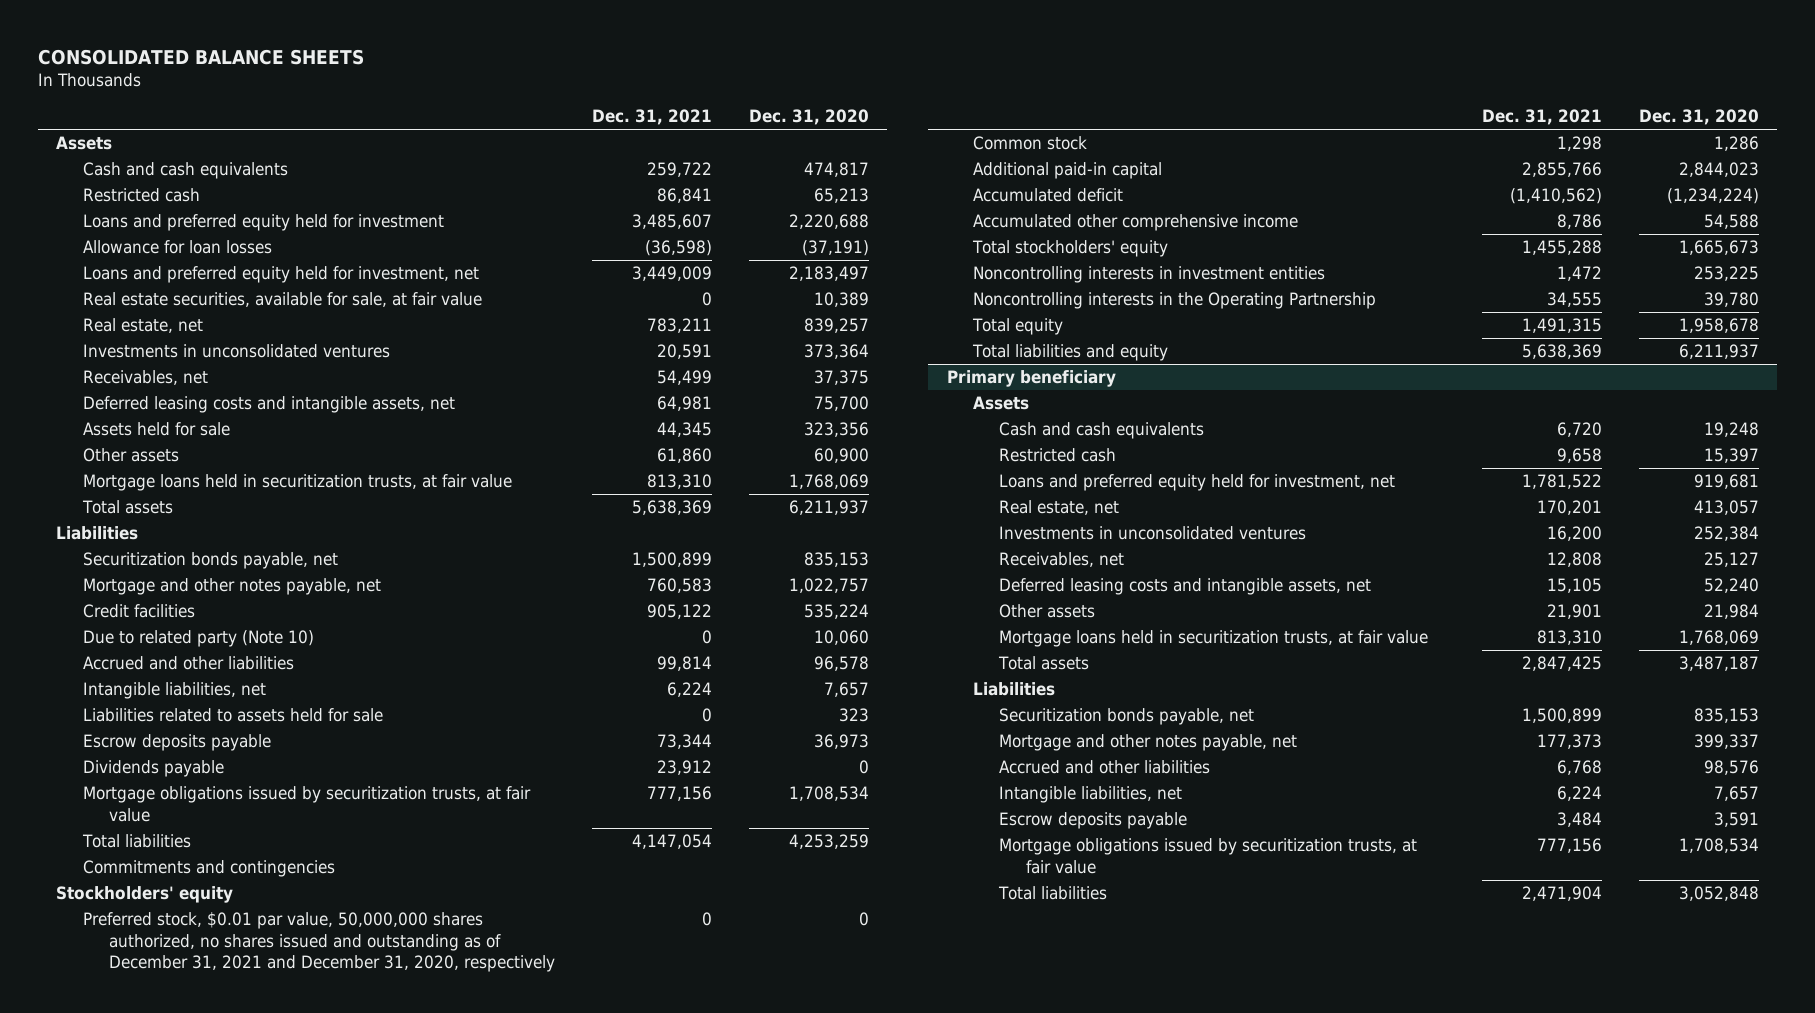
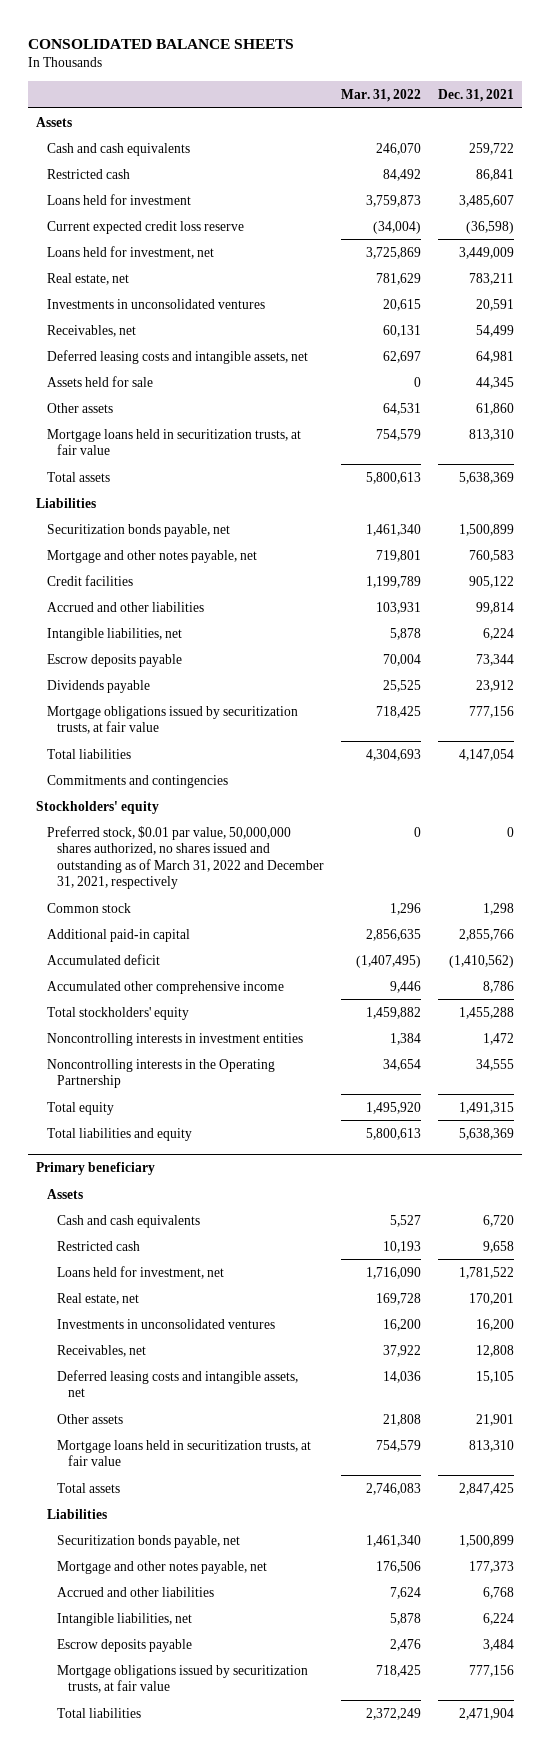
- | Dec. 31, 2021 | Dec. 31, 2020
+ | Mar. 31, 2022 | Dec. 31, 2021
- Loans and preferred equity held for investment | 3,485,607 | 2,220,688
- Allowance for loan losses | (36,598) | (37,191)
- Loans and preferred equity held for investment, net | 3,449,009 | 2,183,497
- Real estate securities, available for sale, at fair value | 0 | 10,389
+ Loans held for investment | 3,759,873 | 3,485,607
+ Current expected credit loss reserve | (34,004) | (36,598)
+ Loans held for investment, net | 3,725,869 | 3,449,009
- Due to related party (Note 10) | 0 | 10,060
- Liabilities related to assets held for sale | 0 | 323
- Preferred stock, $0.01 par value, 50,000,000 shares authorized, no shares issued and outstanding as of December 31, 2021 and December 31, 2020, respectively | 0 | 0
+ Preferred stock, $0.01 par value, 50,000,000 shares authorized, no shares issued and outstanding as of March 31, 2022 and December 31, 2021, respectively | 0 | 0
@ Primary beneficiary
- Loans and preferred equity held for investment, net | 1,781,522 | 919,681
+ Loans held for investment, net | 1,716,090 | 1,781,522

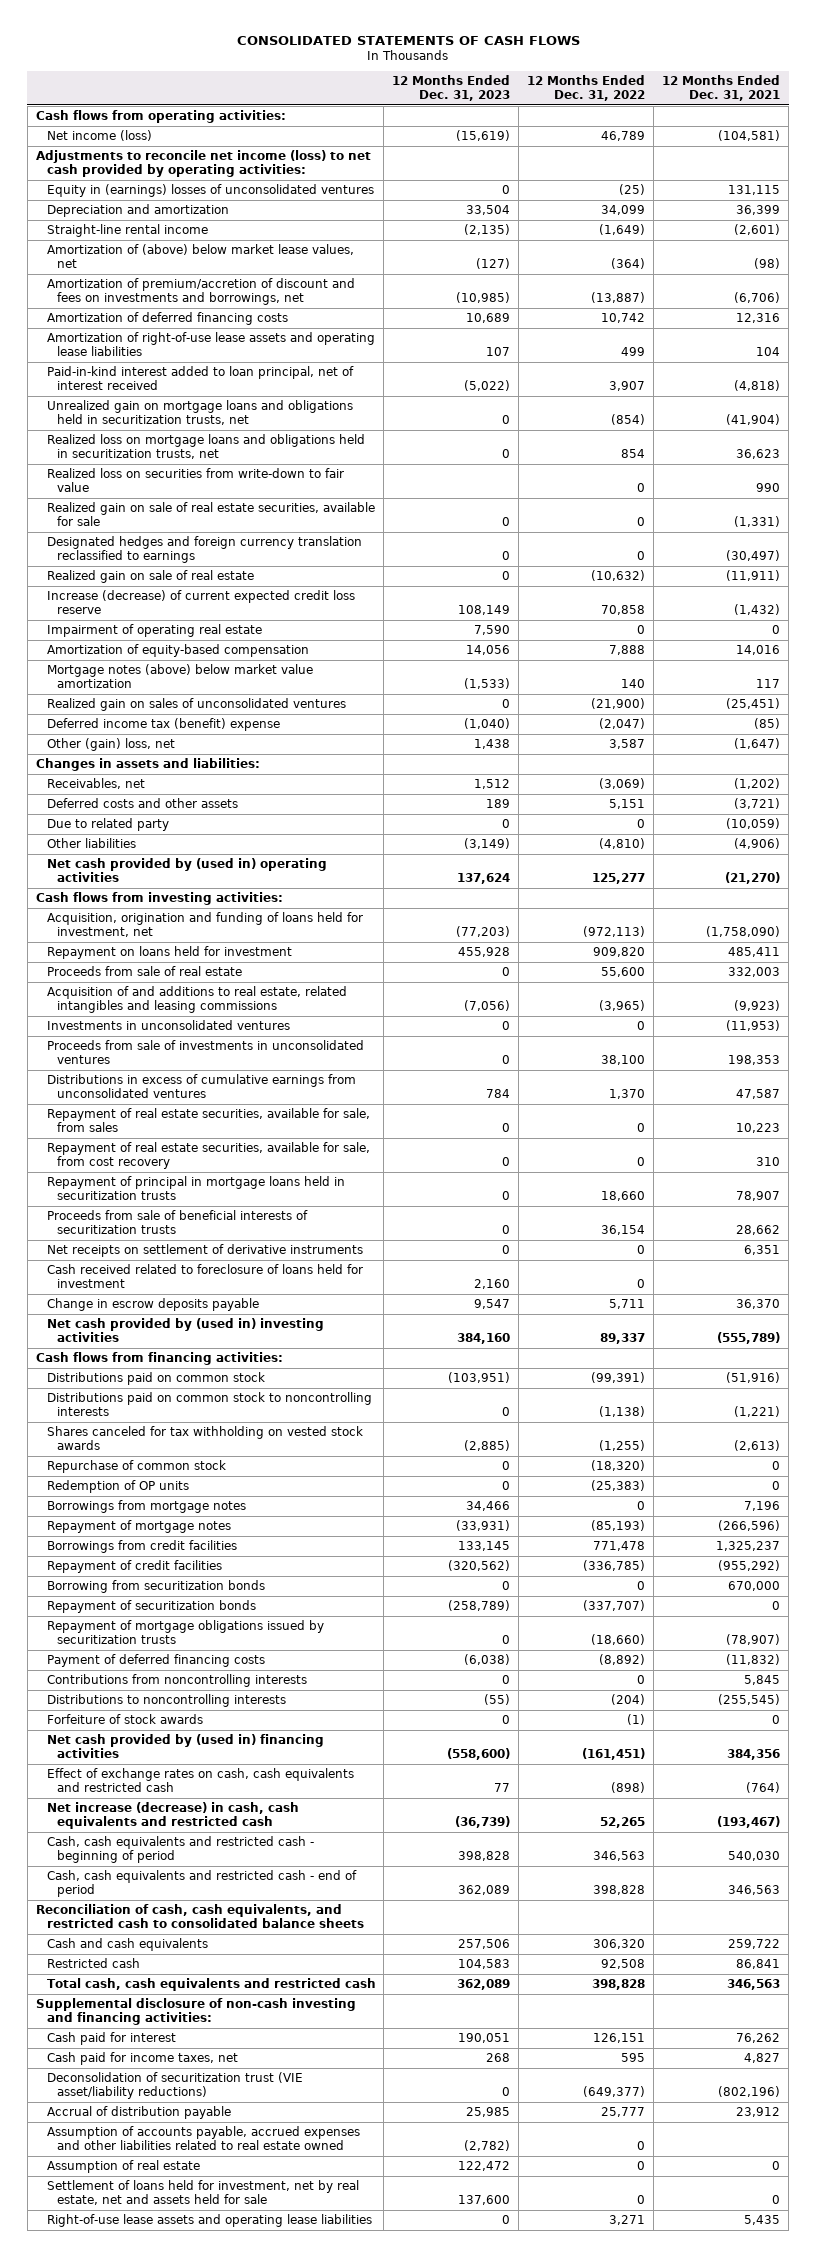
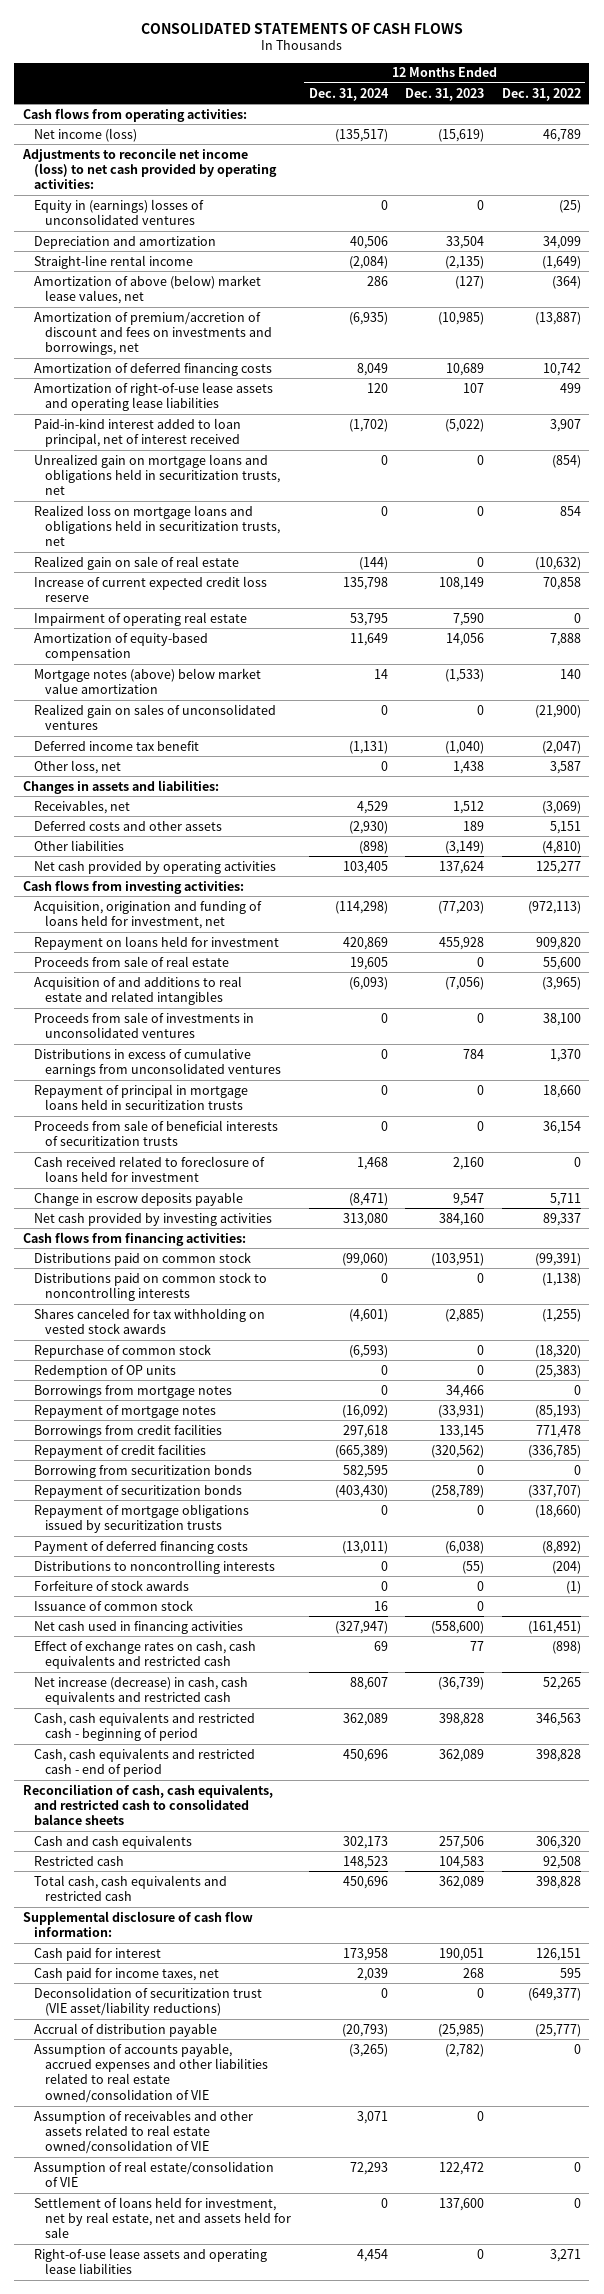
- | 12 Months Ended Dec. 31, 2023 | 12 Months Ended Dec. 31, 2022 | 12 Months Ended Dec. 31, 2021
+ | 12 Months Ended Dec. 31, 2024 | 12 Months Ended Dec. 31, 2023 | 12 Months Ended Dec. 31, 2022
- Amortization of (above) below market lease values, net | (127) | (364) | (98)
+ Amortization of above (below) market lease values, net | 286 | (127) | (364)
- Realized loss on securities from write-down to fair value | | 0 | 990
- Realized gain on sale of real estate securities, available for sale | 0 | 0 | (1,331)
- Designated hedges and foreign currency translation reclassified to earnings | 0 | 0 | (30,497)
- Increase (decrease) of current expected credit loss reserve | 108,149 | 70,858 | (1,432)
+ Increase of current expected credit loss reserve | 135,798 | 108,149 | 70,858
- Deferred income tax (benefit) expense | (1,040) | (2,047) | (85)
- Other (gain) loss, net | 1,438 | 3,587 | (1,647)
+ Deferred income tax benefit | (1,131) | (1,040) | (2,047)
+ Other loss, net | 0 | 1,438 | 3,587
- Due to related party | 0 | 0 | (10,059)
- Net cash provided by (used in) operating activities | 137,624 | 125,277 | (21,270)
+ Net cash provided by operating activities | 103,405 | 137,624 | 125,277
- Acquisition of and additions to real estate, related intangibles and leasing commissions | (7,056) | (3,965) | (9,923)
- Investments in unconsolidated ventures | 0 | 0 | (11,953)
+ Acquisition of and additions to real estate and related intangibles | (6,093) | (7,056) | (3,965)
- Repayment of real estate securities, available for sale, from sales | 0 | 0 | 10,223
- Repayment of real estate securities, available for sale, from cost recovery | 0 | 0 | 310
- Net receipts on settlement of derivative instruments | 0 | 0 | 6,351
- Net cash provided by (used in) investing activities | 384,160 | 89,337 | (555,789)
+ Net cash provided by investing activities | 313,080 | 384,160 | 89,337
- Contributions from noncontrolling interests | 0 | 0 | 5,845
- Net cash provided by (used in) financing activities | (558,600) | (161,451) | 384,356
+ Issuance of common stock | 16 | 0 |
+ Net cash used in financing activities | (327,947) | (558,600) | (161,451)
- Supplemental disclosure of non-cash investing and financing activities:
+ Supplemental disclosure of cash flow information:
- Accrual of distribution payable | 25,985 | 25,777 | 23,912
- Assumption of accounts payable, accrued expenses and other liabilities related to real estate owned | (2,782) | 0 |
- Assumption of real estate | 122,472 | 0 | 0
+ Accrual of distribution payable | (20,793) | (25,985) | (25,777)
+ Assumption of accounts payable, accrued expenses and other liabilities related to real estate owned/consolidation of VIE | (3,265) | (2,782) | 0
+ Assumption of receivables and other assets related to real estate owned/consolidation of VIE | 3,071 | 0 |
+ Assumption of real estate/consolidation of VIE | 72,293 | 122,472 | 0

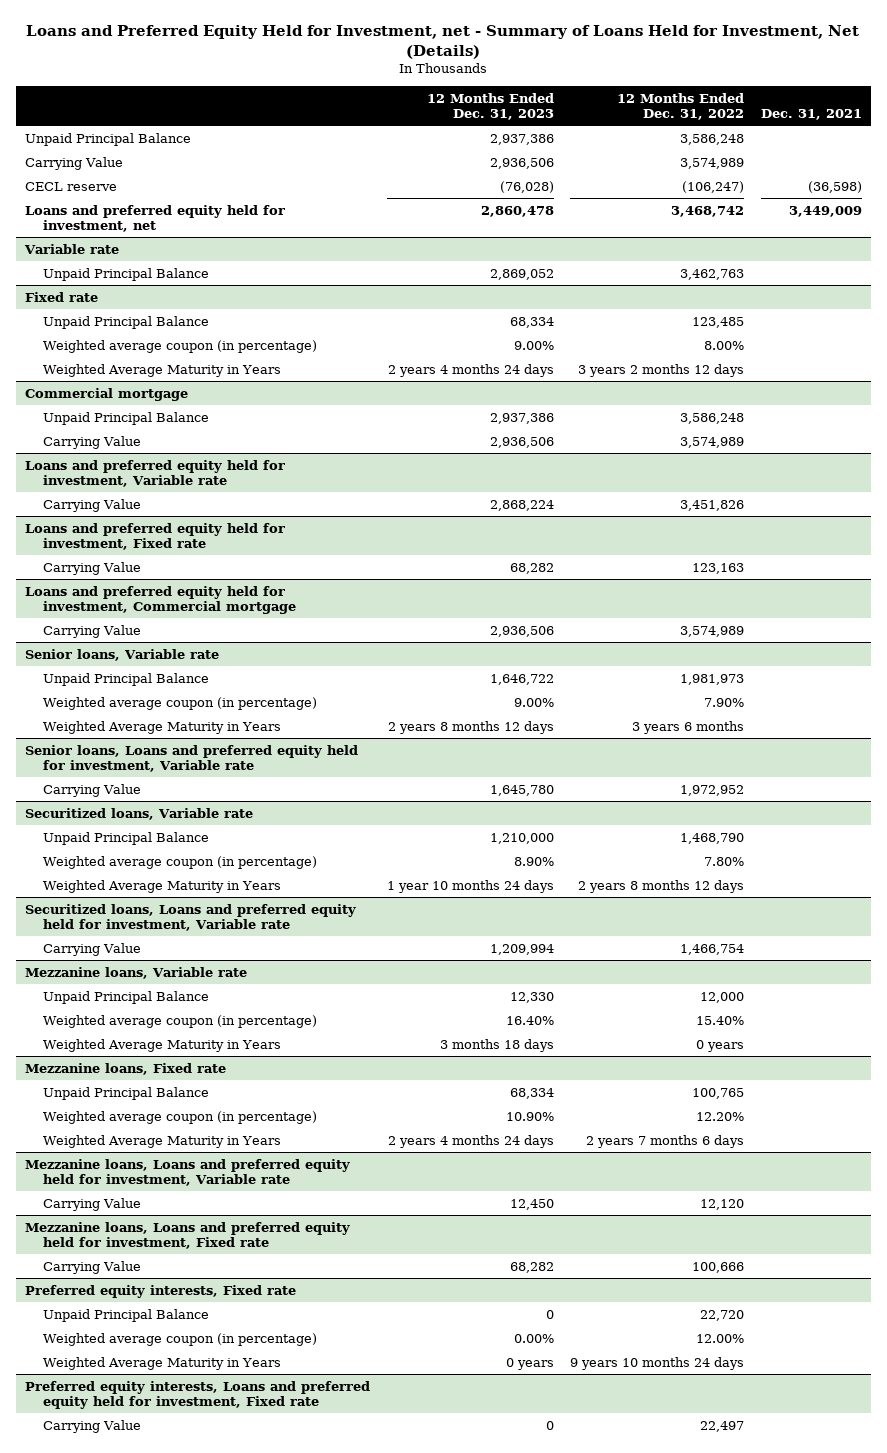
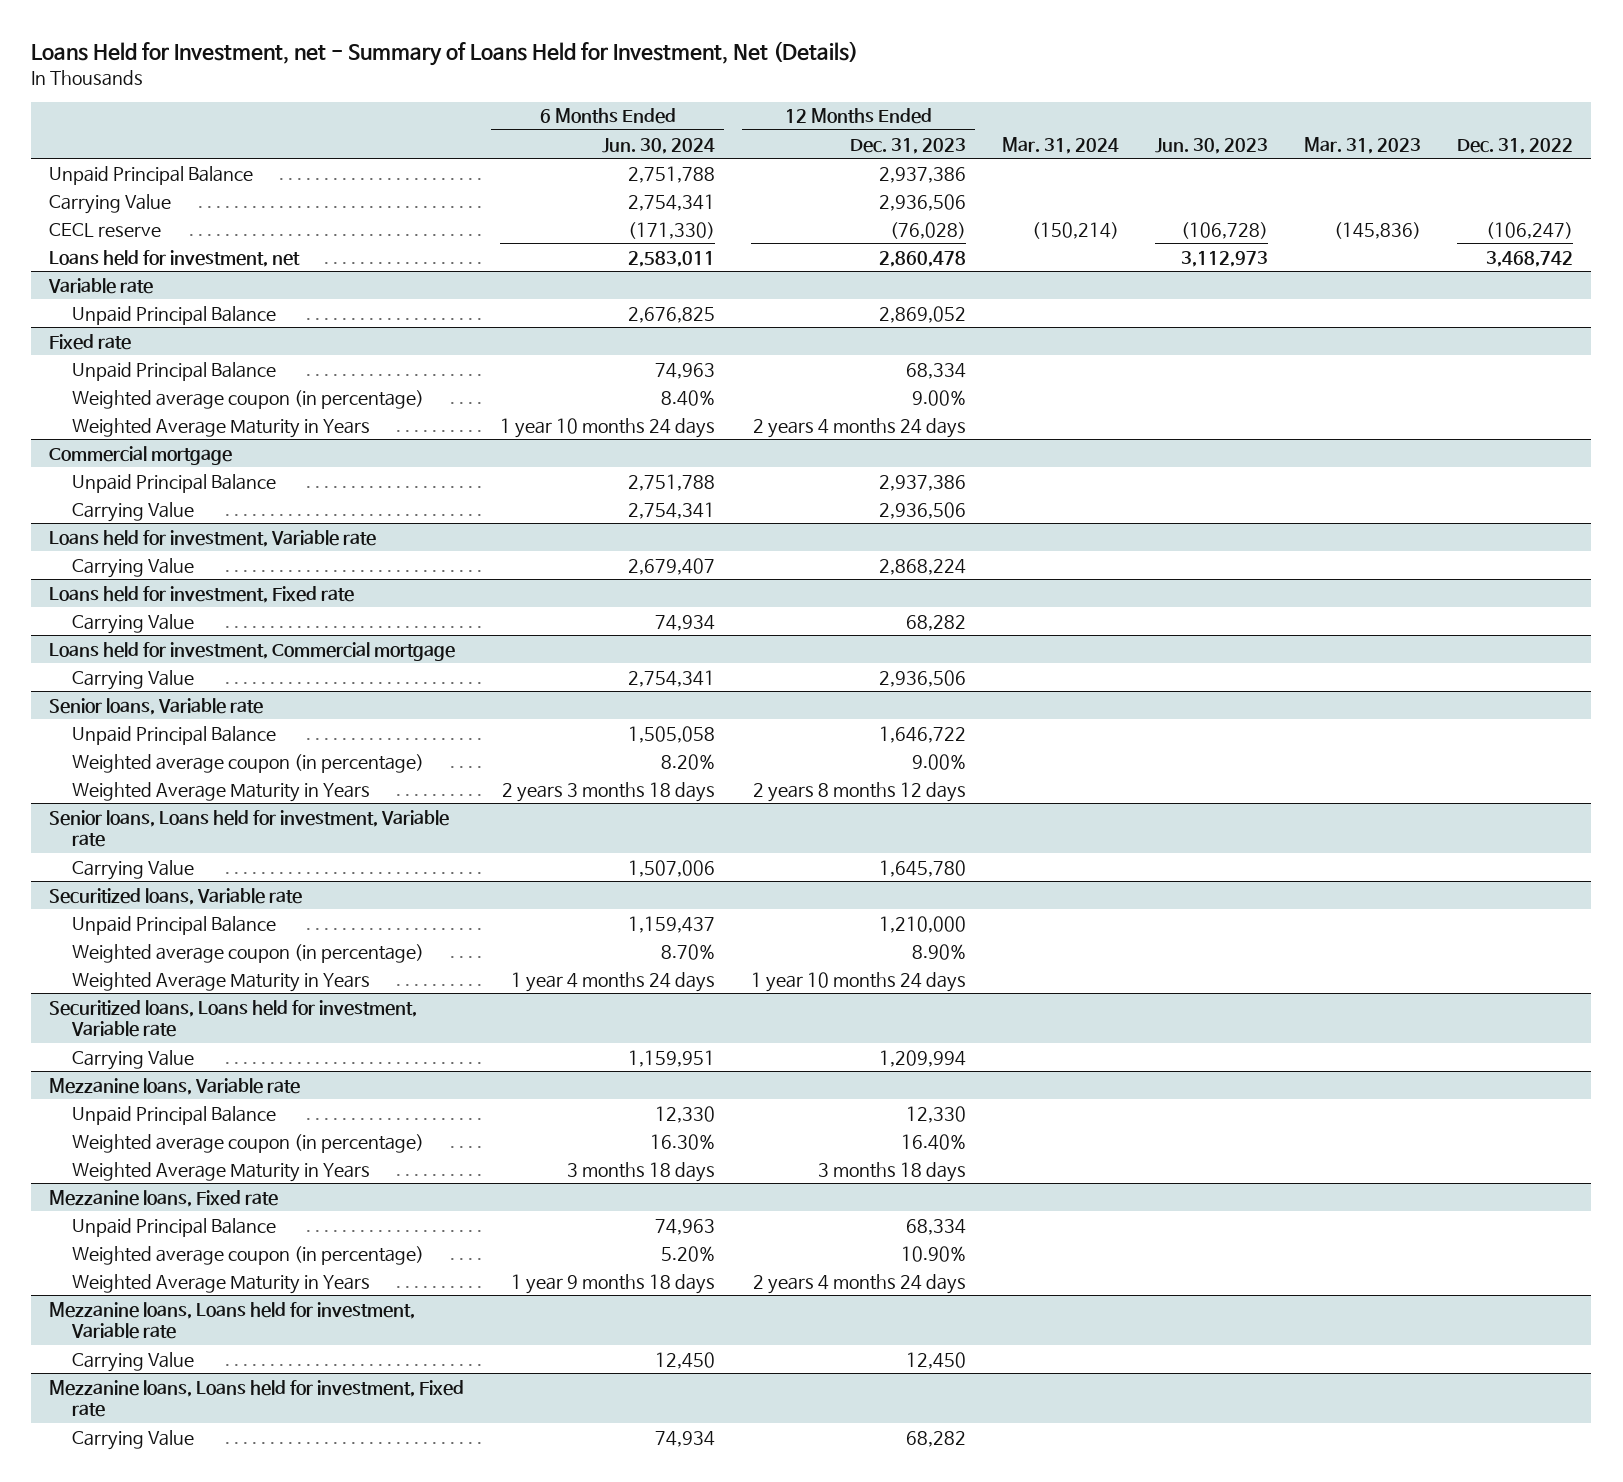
- Loans and Preferred Equity Held for Investment, net - Summary of Loans Held for Investment, Net (Details)
+ Loans Held for Investment, net - Summary of Loans Held for Investment, Net (Details)
- | 12 Months Ended Dec. 31, 2023 | 12 Months Ended Dec. 31, 2022 | Dec. 31, 2021
+ | 6 Months Ended Jun. 30, 2024 | 12 Months Ended Dec. 31, 2023 | Mar. 31, 2024 | Jun. 30, 2023 | Mar. 31, 2023 | Dec. 31, 2022
- Loans and preferred equity held for investment, net | 2,860,478 | 3,468,742 | 3,449,009
+ Loans held for investment, net | 2,583,011 | 2,860,478 | | 3,112,973 | | 3,468,742
- Loans and preferred equity held for investment, Variable rate
+ Loans held for investment, Variable rate
- Loans and preferred equity held for investment, Fixed rate
+ Loans held for investment, Fixed rate
- Loans and preferred equity held for investment, Commercial mortgage
+ Loans held for investment, Commercial mortgage
- Senior loans, Loans and preferred equity held for investment, Variable rate
+ Senior loans, Loans held for investment, Variable rate
- Securitized loans, Loans and preferred equity held for investment, Variable rate
+ Securitized loans, Loans held for investment, Variable rate
- Mezzanine loans, Loans and preferred equity held for investment, Variable rate
+ Mezzanine loans, Loans held for investment, Variable rate
- Mezzanine loans, Loans and preferred equity held for investment, Fixed rate
+ Mezzanine loans, Loans held for investment, Fixed rate
- Preferred equity interests, Fixed rate
- Unpaid Principal Balance | 0 | 22,720 |
- Weighted average coupon (in percentage) | 0.00% | 12.00% |
- Weighted Average Maturity in Years | 0 years | 9 years 10 months 24 days |
- Preferred equity interests, Loans and preferred equity held for investment, Fixed rate
- Carrying Value | 0 | 22,497 |

